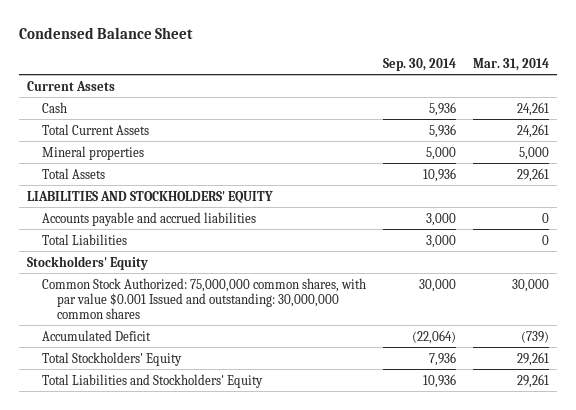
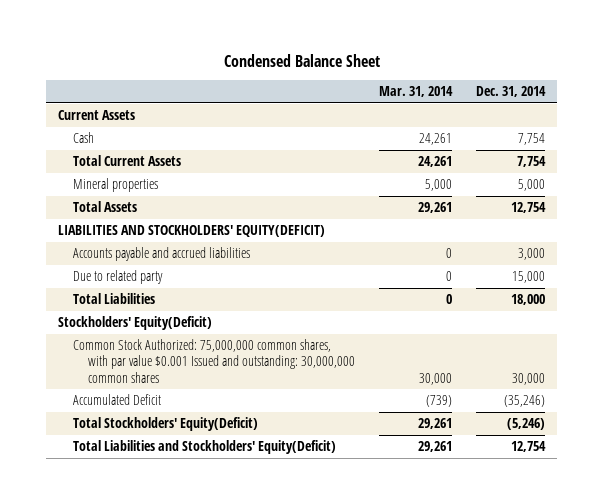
- | Sep. 30, 2014 | Mar. 31, 2014
+ | Mar. 31, 2014 | Dec. 31, 2014
- LIABILITIES AND STOCKHOLDERS' EQUITY
+ LIABILITIES AND STOCKHOLDERS' EQUITY(DEFICIT)
+ Due to related party | 0 | 15,000
- Stockholders' Equity
+ Stockholders' Equity(Deficit)
- Total Stockholders' Equity | 7,936 | 29,261
- Total Liabilities and Stockholders' Equity | 10,936 | 29,261
+ Total Stockholders' Equity(Deficit) | 29,261 | (5,246)
+ Total Liabilities and Stockholders' Equity(Deficit) | 29,261 | 12,754

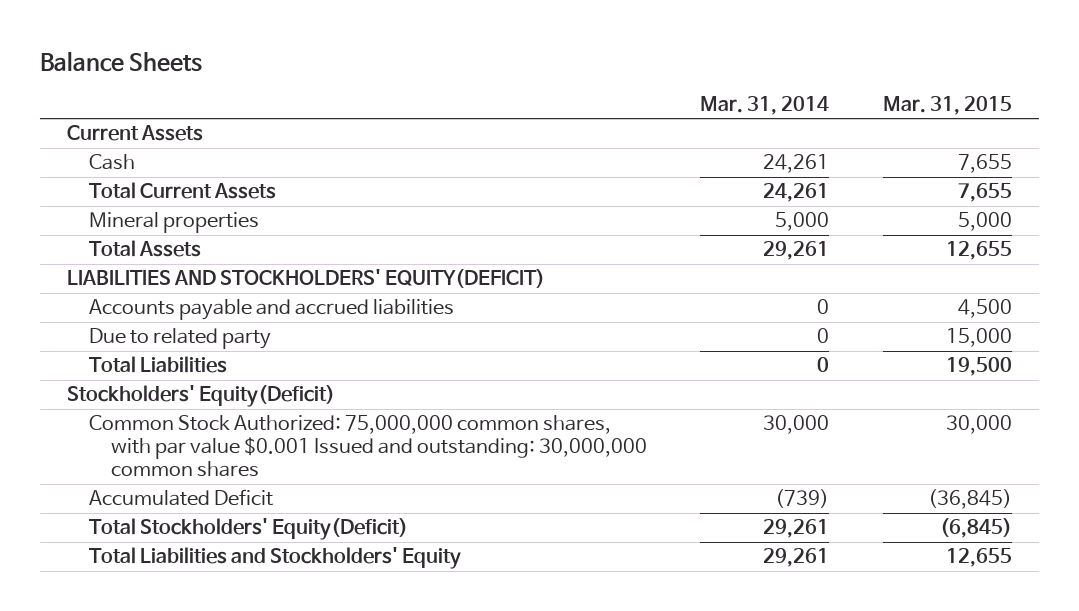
- Condensed Balance Sheet
+ Balance Sheets
- | Mar. 31, 2014 | Dec. 31, 2014
+ | Mar. 31, 2014 | Mar. 31, 2015
- Total Liabilities and Stockholders' Equity(Deficit) | 29,261 | 12,754
+ Total Liabilities and Stockholders' Equity | 29,261 | 12,655

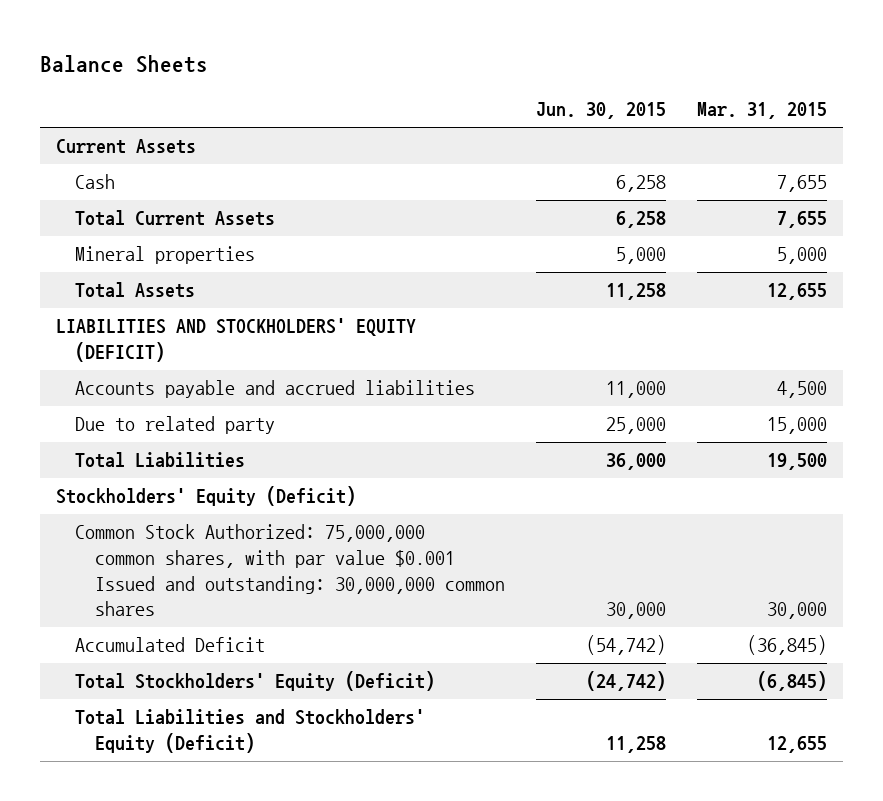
- | Mar. 31, 2014 | Mar. 31, 2015
+ | Jun. 30, 2015 | Mar. 31, 2015
- LIABILITIES AND STOCKHOLDERS' EQUITY(DEFICIT)
+ LIABILITIES AND STOCKHOLDERS' EQUITY (DEFICIT)
- Stockholders' Equity(Deficit)
+ Stockholders' Equity (Deficit)
- Total Stockholders' Equity(Deficit) | 29,261 | (6,845)
- Total Liabilities and Stockholders' Equity | 29,261 | 12,655
+ Total Stockholders' Equity (Deficit) | (24,742) | (6,845)
+ Total Liabilities and Stockholders' Equity (Deficit) | 11,258 | 12,655

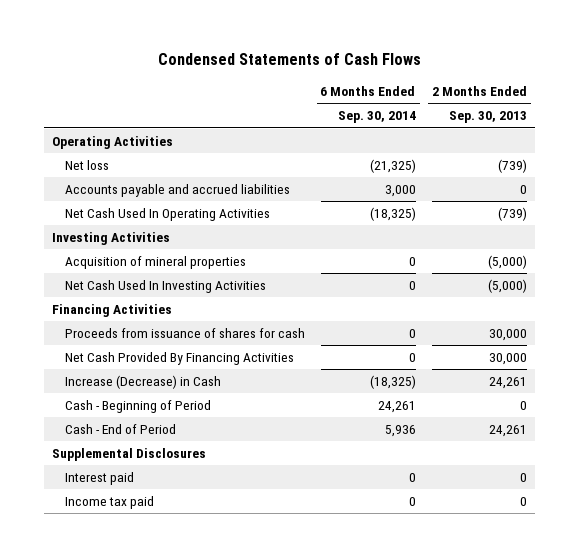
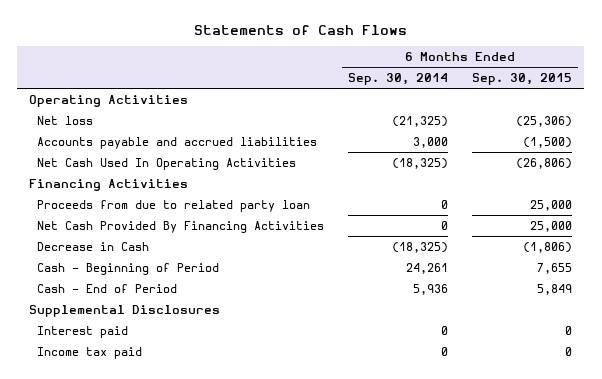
- Condensed Statements of Cash Flows
+ Statements of Cash Flows
- | 6 Months Ended Sep. 30, 2014 | 2 Months Ended Sep. 30, 2013
+ | 6 Months Ended Sep. 30, 2014 | 6 Months Ended Sep. 30, 2015
- Investing Activities
- Acquisition of mineral properties | 0 | (5,000)
- Net Cash Used In Investing Activities | 0 | (5,000)
- Proceeds from issuance of shares for cash | 0 | 30,000
+ Proceeds from due to related party loan | 0 | 25,000
- Increase (Decrease) in Cash | (18,325) | 24,261
+ Decrease in Cash | (18,325) | (1,806)

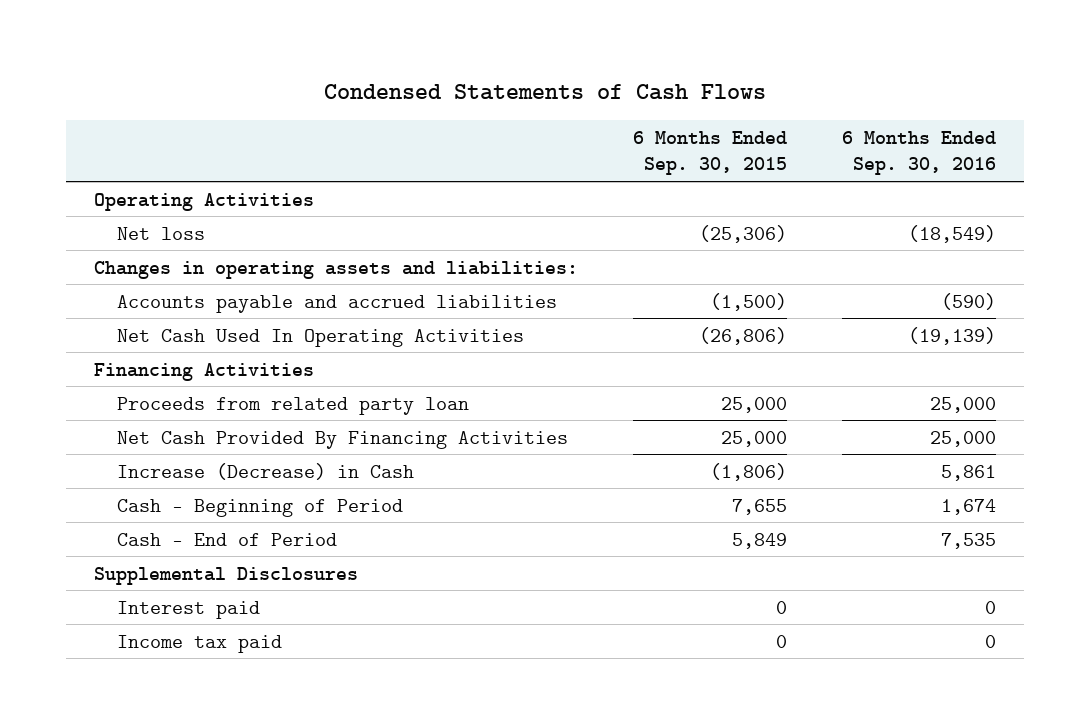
- Statements of Cash Flows
+ Condensed Statements of Cash Flows
- | 6 Months Ended Sep. 30, 2014 | 6 Months Ended Sep. 30, 2015
+ | 6 Months Ended Sep. 30, 2015 | 6 Months Ended Sep. 30, 2016
+ Changes in operating assets and liabilities:
- Proceeds from due to related party loan | 0 | 25,000
+ Proceeds from related party loan | 25,000 | 25,000
- Decrease in Cash | (18,325) | (1,806)
+ Increase (Decrease) in Cash | (1,806) | 5,861

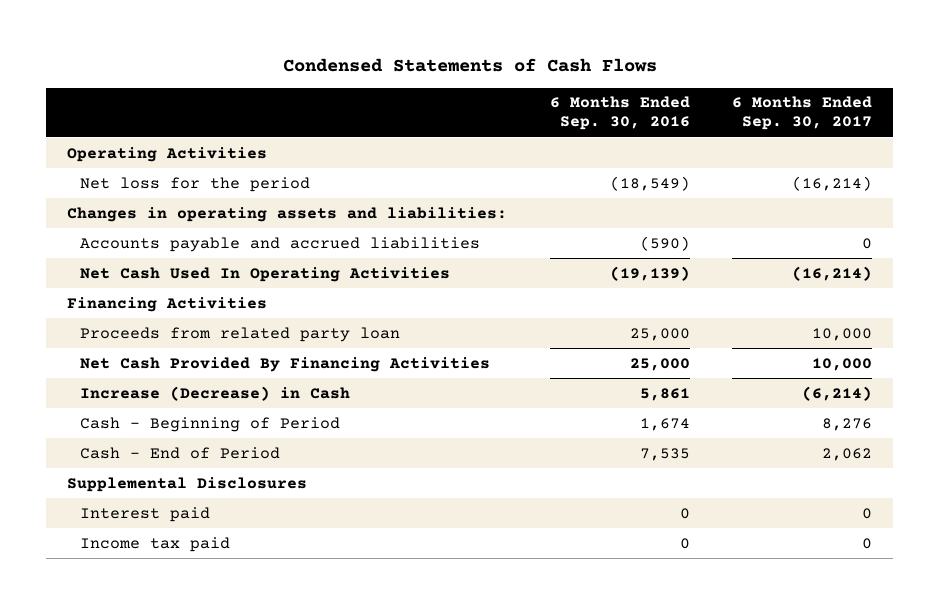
- | 6 Months Ended Sep. 30, 2015 | 6 Months Ended Sep. 30, 2016
+ | 6 Months Ended Sep. 30, 2016 | 6 Months Ended Sep. 30, 2017
- Net loss | (25,306) | (18,549)
+ Net loss for the period | (18,549) | (16,214)

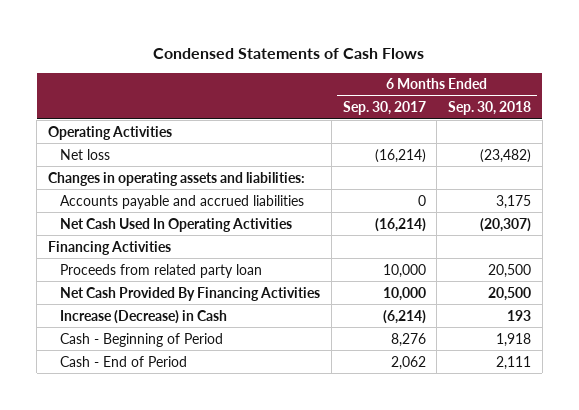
- | 6 Months Ended Sep. 30, 2016 | 6 Months Ended Sep. 30, 2017
+ | 6 Months Ended Sep. 30, 2017 | 6 Months Ended Sep. 30, 2018
- Net loss for the period | (18,549) | (16,214)
+ Net loss | (16,214) | (23,482)
- Supplemental Disclosures
- Interest paid | 0 | 0
- Income tax paid | 0 | 0

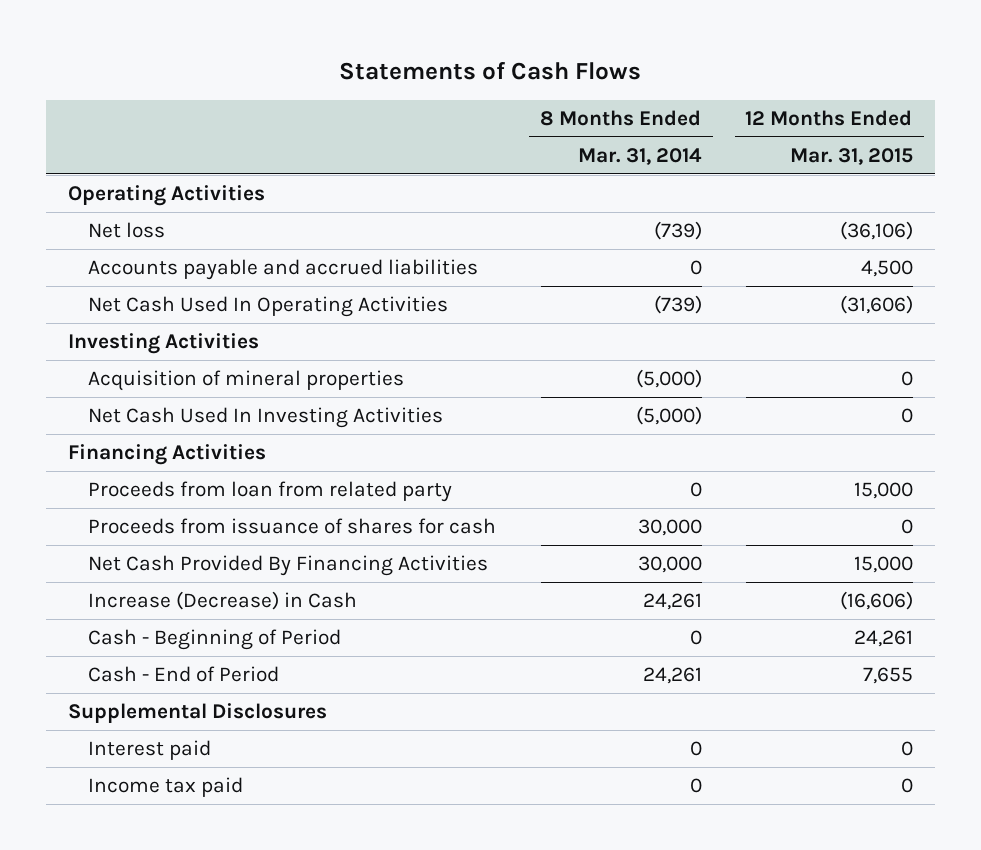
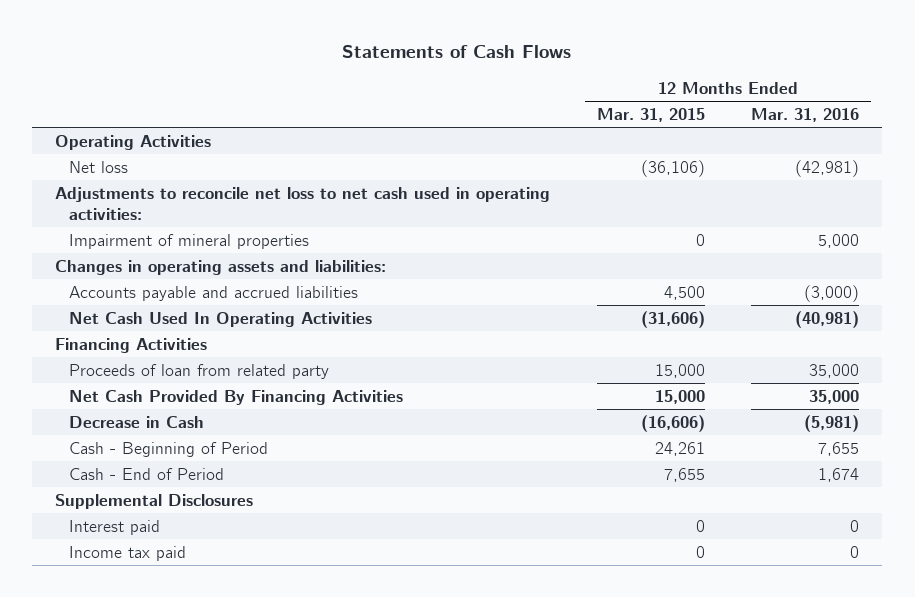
- | 8 Months Ended Mar. 31, 2014 | 12 Months Ended Mar. 31, 2015
+ | 12 Months Ended Mar. 31, 2015 | 12 Months Ended Mar. 31, 2016
+ Adjustments to reconcile net loss to net cash used in operating activities:
+ Impairment of mineral properties | 0 | 5,000
+ Changes in operating assets and liabilities:
- Investing Activities
- Acquisition of mineral properties | (5,000) | 0
- Net Cash Used In Investing Activities | (5,000) | 0
- Proceeds from loan from related party | 0 | 15,000
- Proceeds from issuance of shares for cash | 30,000 | 0
+ Proceeds of loan from related party | 15,000 | 35,000
- Increase (Decrease) in Cash | 24,261 | (16,606)
+ Decrease in Cash | (16,606) | (5,981)

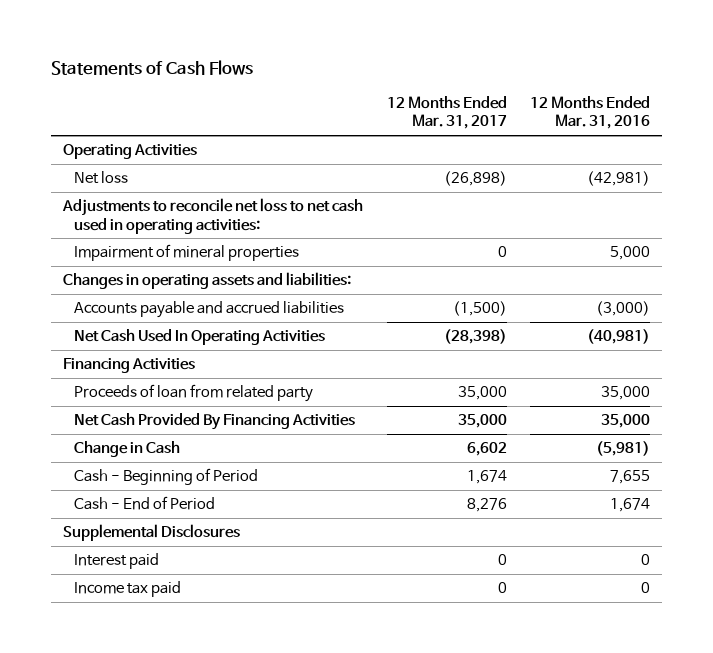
- | 12 Months Ended Mar. 31, 2015 | 12 Months Ended Mar. 31, 2016
+ | 12 Months Ended Mar. 31, 2017 | 12 Months Ended Mar. 31, 2016
- Decrease in Cash | (16,606) | (5,981)
+ Change in Cash | 6,602 | (5,981)

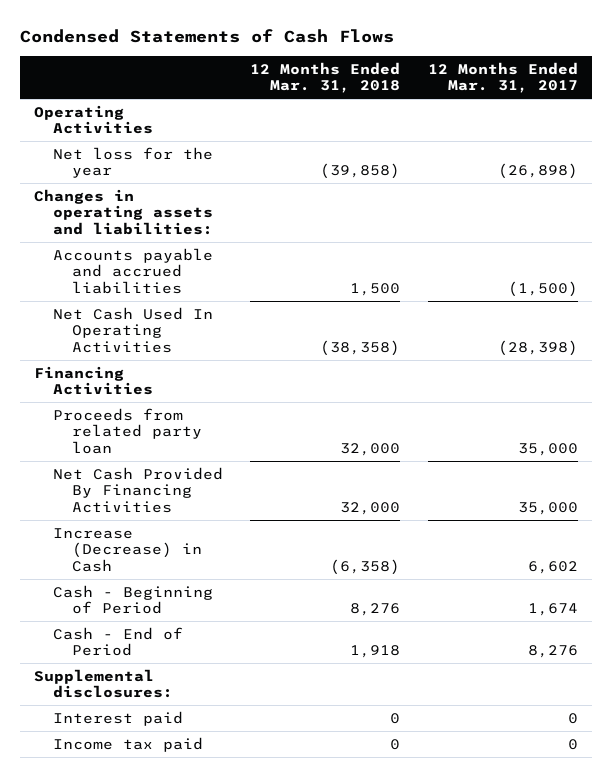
- Statements of Cash Flows
+ Condensed Statements of Cash Flows
- | 12 Months Ended Mar. 31, 2017 | 12 Months Ended Mar. 31, 2016
+ | 12 Months Ended Mar. 31, 2018 | 12 Months Ended Mar. 31, 2017
- Net loss | (26,898) | (42,981)
- Adjustments to reconcile net loss to net cash used in operating activities:
- Impairment of mineral properties | 0 | 5,000
+ Net loss for the year | (39,858) | (26,898)
- Proceeds of loan from related party | 35,000 | 35,000
+ Proceeds from related party loan | 32,000 | 35,000
- Change in Cash | 6,602 | (5,981)
+ Increase (Decrease) in Cash | (6,358) | 6,602
- Supplemental Disclosures
+ Supplemental disclosures:

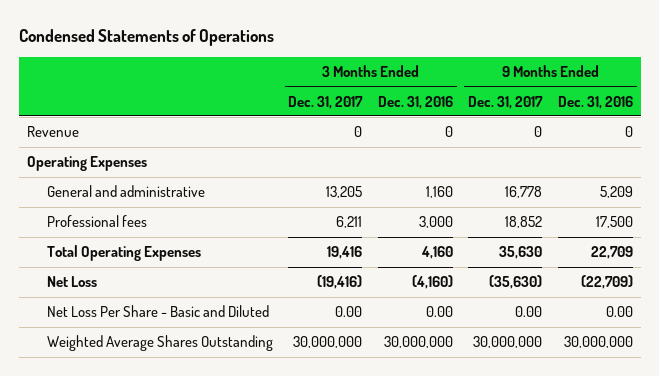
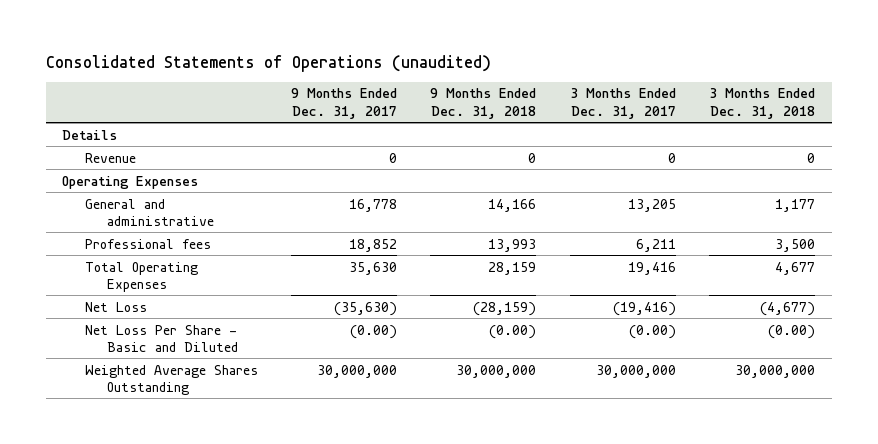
- Condensed Statements of Operations
+ Consolidated Statements of Operations (unaudited)
- | 3 Months Ended Dec. 31, 2017 | 3 Months Ended Dec. 31, 2016 | 9 Months Ended Dec. 31, 2017 | 9 Months Ended Dec. 31, 2016
+ | 9 Months Ended Dec. 31, 2017 | 9 Months Ended Dec. 31, 2018 | 3 Months Ended Dec. 31, 2017 | 3 Months Ended Dec. 31, 2018
+ Details
- Net Loss Per Share - Basic and Diluted | 0.00 | 0.00 | 0.00 | 0.00
+ Net Loss Per Share - Basic and Diluted | (0.00) | (0.00) | (0.00) | (0.00)

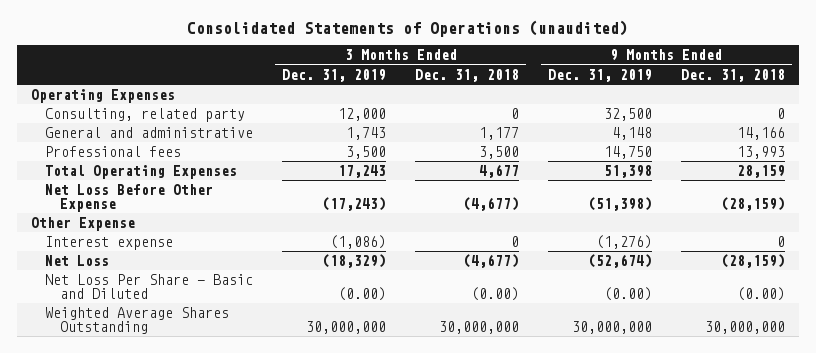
- | 9 Months Ended Dec. 31, 2017 | 9 Months Ended Dec. 31, 2018 | 3 Months Ended Dec. 31, 2017 | 3 Months Ended Dec. 31, 2018
+ | 3 Months Ended Dec. 31, 2019 | 3 Months Ended Dec. 31, 2018 | 9 Months Ended Dec. 31, 2019 | 9 Months Ended Dec. 31, 2018
- Details
- Revenue | 0 | 0 | 0 | 0
+ Consulting, related party | 12,000 | 0 | 32,500 | 0
+ Net Loss Before Other Expense | (17,243) | (4,677) | (51,398) | (28,159)
+ Other Expense
+ Interest expense | (1,086) | 0 | (1,276) | 0

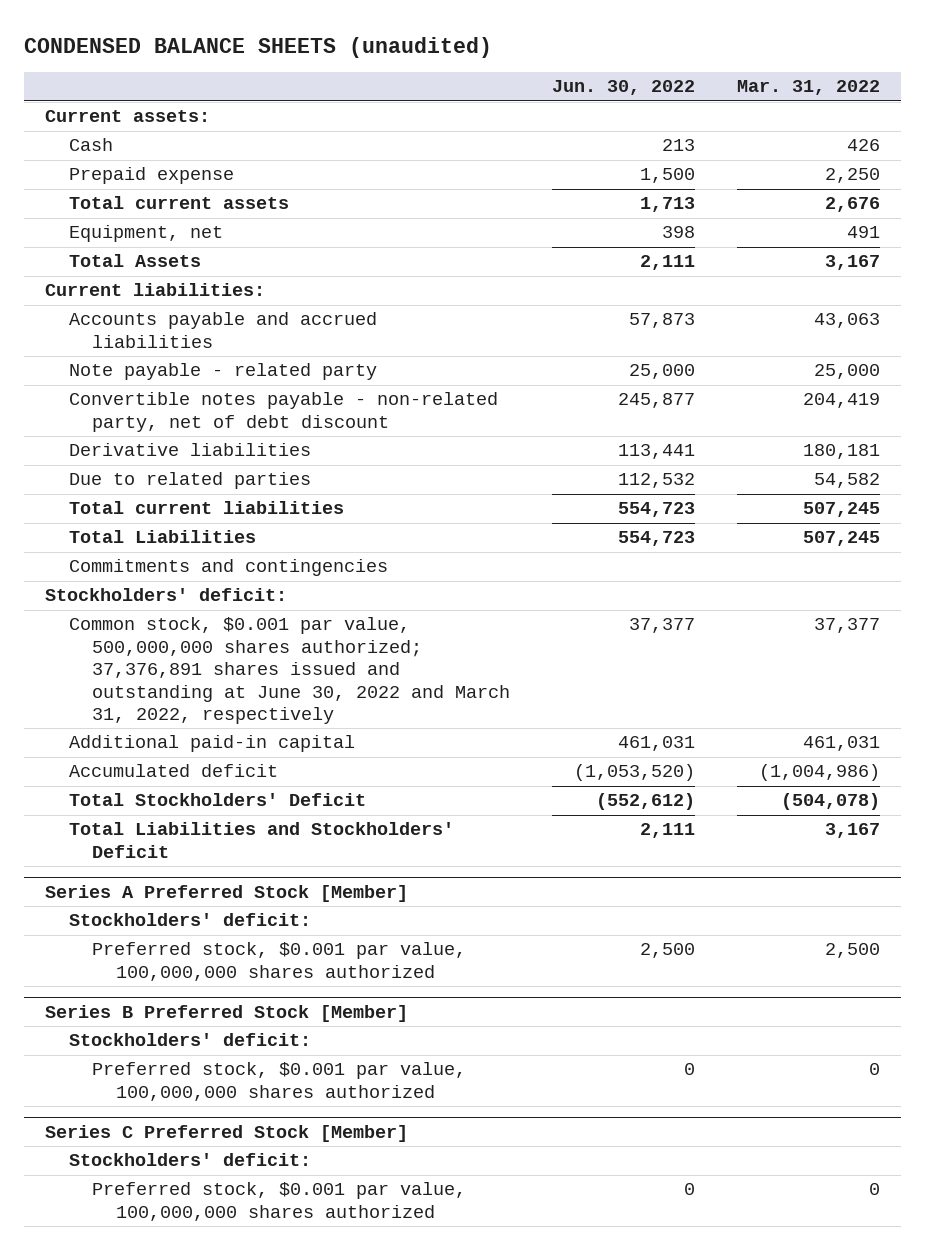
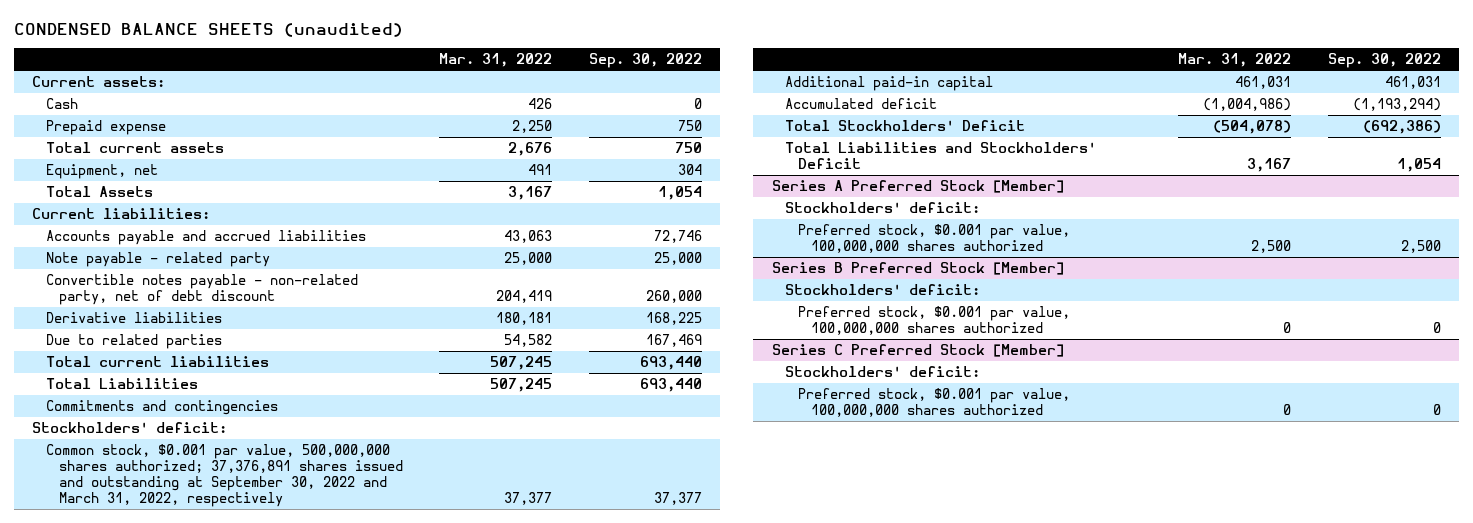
- | Jun. 30, 2022 | Mar. 31, 2022
+ | Mar. 31, 2022 | Sep. 30, 2022
- Common stock, $0.001 par value, 500,000,000 shares authorized; 37,376,891 shares issued and outstanding at June 30, 2022 and March 31, 2022, respectively | 37,377 | 37,377
+ Common stock, $0.001 par value, 500,000,000 shares authorized; 37,376,891 shares issued and outstanding at September 30, 2022 and March 31, 2022, respectively | 37,377 | 37,377

